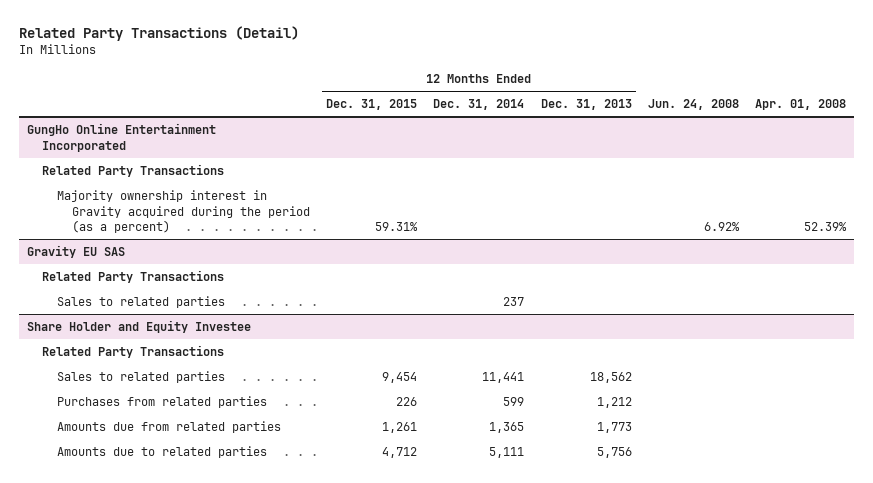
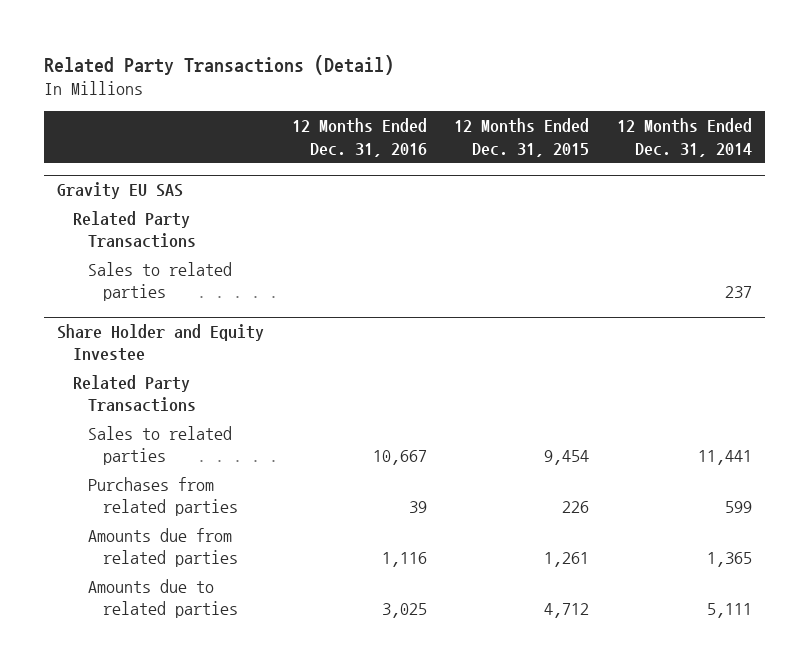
- | 12 Months Ended Dec. 31, 2015 | 12 Months Ended Dec. 31, 2014 | 12 Months Ended Dec. 31, 2013 | Jun. 24, 2008 | Apr. 01, 2008
+ | 12 Months Ended Dec. 31, 2016 | 12 Months Ended Dec. 31, 2015 | 12 Months Ended Dec. 31, 2014
- GungHo Online Entertainment Incorporated
- Related Party Transactions
- Majority ownership interest in Gravity acquired during the period (as a percent) | 59.31% | | | 6.92% | 52.39%

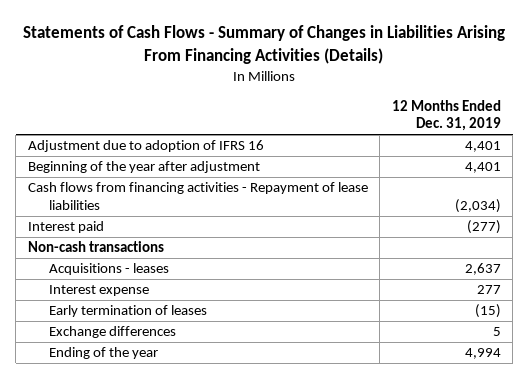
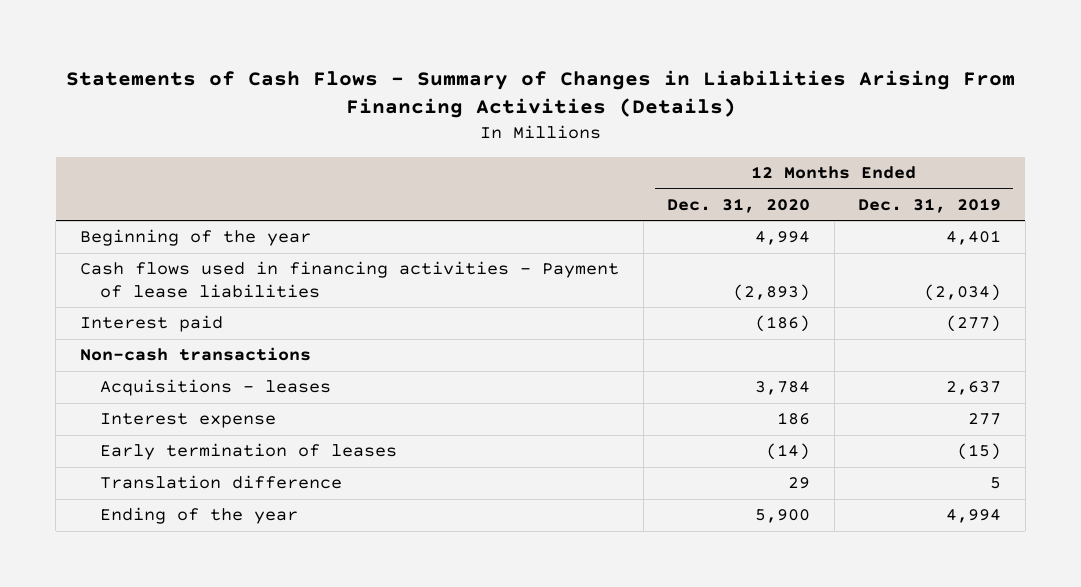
- | 12 Months Ended Dec. 31, 2019
+ | 12 Months Ended Dec. 31, 2020 | 12 Months Ended Dec. 31, 2019
- Adjustment due to adoption of IFRS 16 | 4,401
- Beginning of the year after adjustment | 4,401
- Cash flows from financing activities - Repayment of lease liabilities | (2,034)
+ Beginning of the year | 4,994 | 4,401
+ Cash flows used in financing activities - Payment of lease liabilities | (2,893) | (2,034)
- Exchange differences | 5
+ Translation difference | 29 | 5

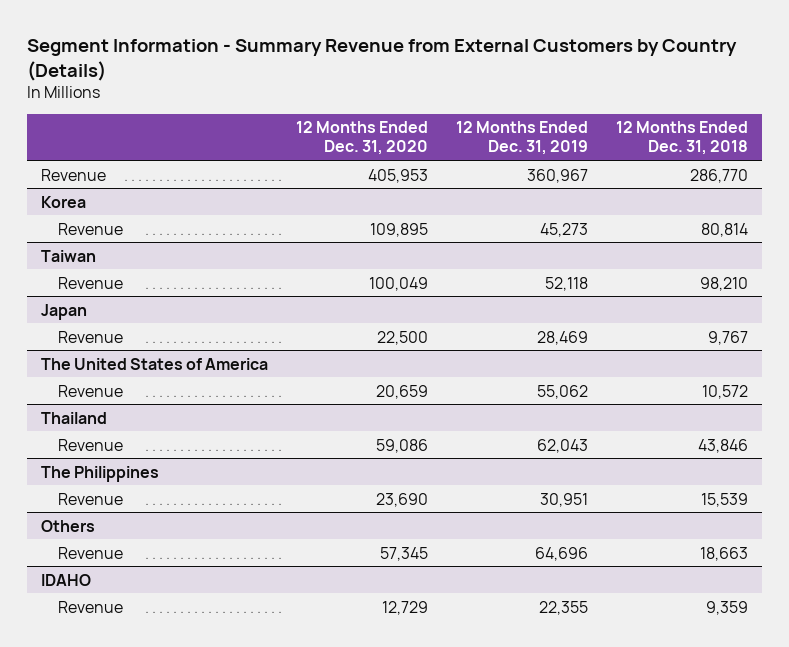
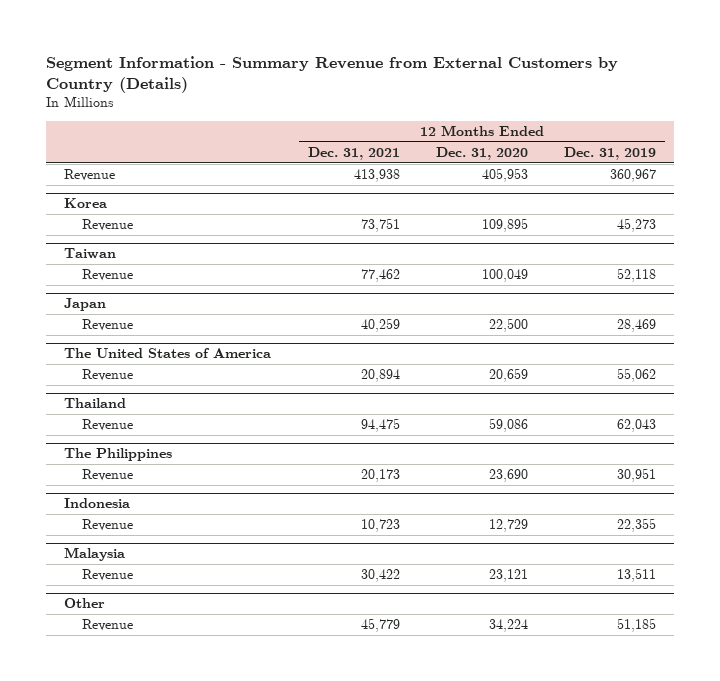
- | 12 Months Ended Dec. 31, 2020 | 12 Months Ended Dec. 31, 2019 | 12 Months Ended Dec. 31, 2018
+ | 12 Months Ended Dec. 31, 2021 | 12 Months Ended Dec. 31, 2020 | 12 Months Ended Dec. 31, 2019
- Others
- Revenue | 57,345 | 64,696 | 18,663
- IDAHO
+ Indonesia
+ Malaysia
+ Revenue | 30,422 | 23,121 | 13,511
+ Other
+ Revenue | 45,779 | 34,224 | 51,185

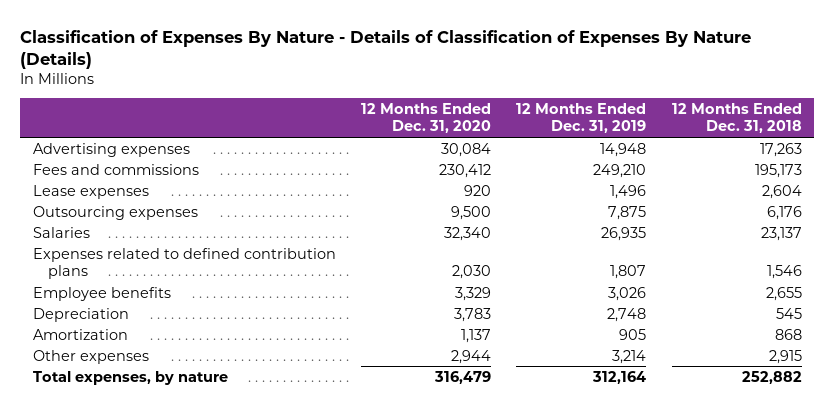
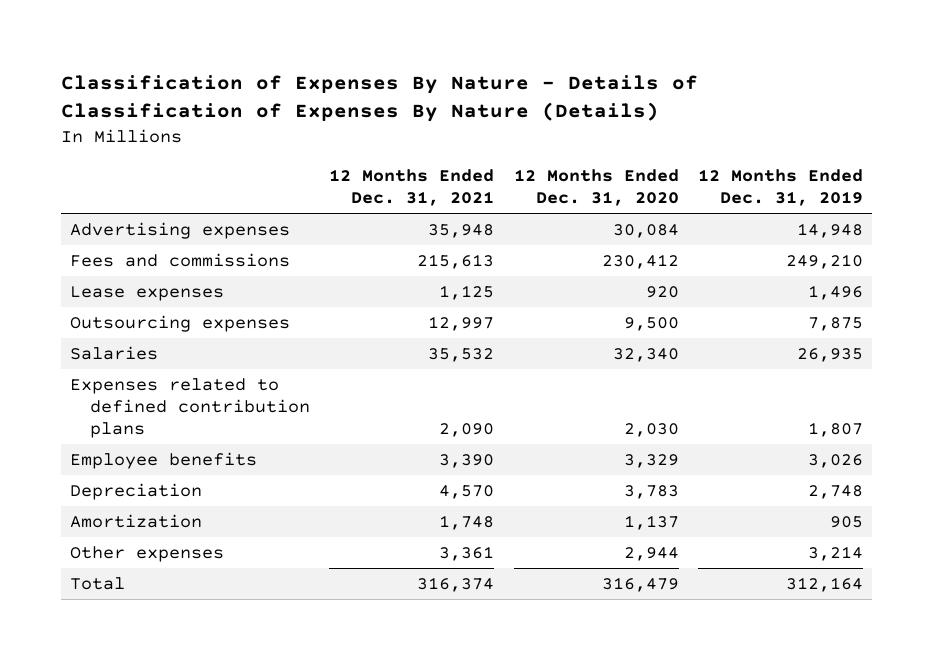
- | 12 Months Ended Dec. 31, 2020 | 12 Months Ended Dec. 31, 2019 | 12 Months Ended Dec. 31, 2018
+ | 12 Months Ended Dec. 31, 2021 | 12 Months Ended Dec. 31, 2020 | 12 Months Ended Dec. 31, 2019
- Total expenses, by nature | 316,479 | 312,164 | 252,882
+ Total | 316,374 | 316,479 | 312,164

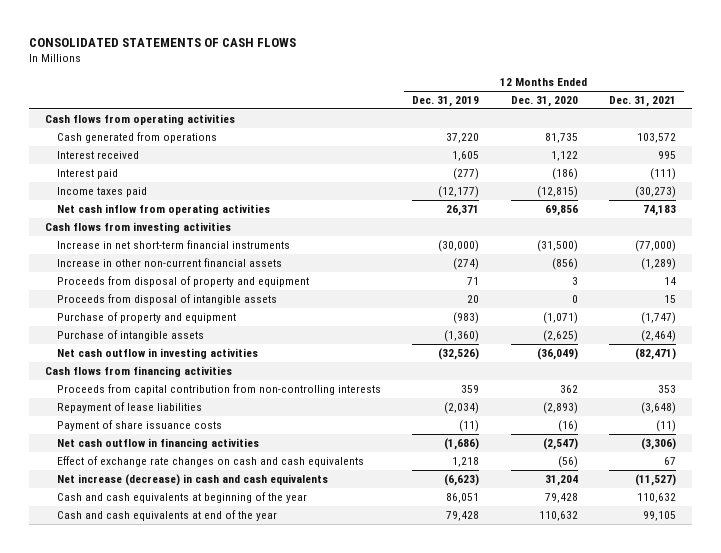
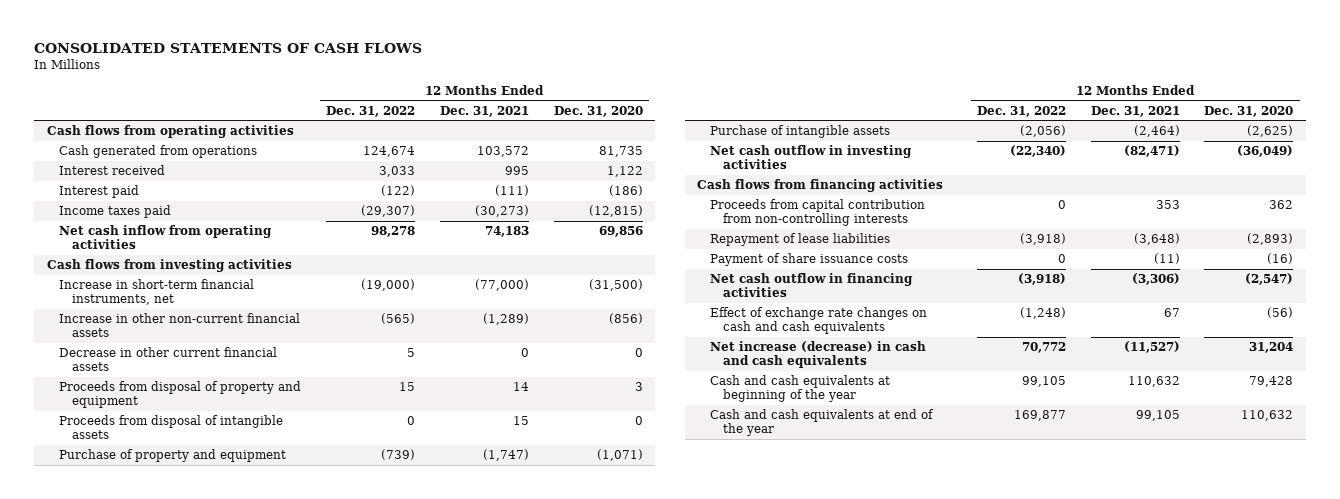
- | 12 Months Ended Dec. 31, 2019 | 12 Months Ended Dec. 31, 2020 | 12 Months Ended Dec. 31, 2021
+ | 12 Months Ended Dec. 31, 2022 | 12 Months Ended Dec. 31, 2021 | 12 Months Ended Dec. 31, 2020
- Increase in net short-term financial instruments | (30,000) | (31,500) | (77,000)
+ Increase in short-term financial instruments, net | (19,000) | (77,000) | (31,500)
+ Decrease in other current financial assets | 5 | 0 | 0

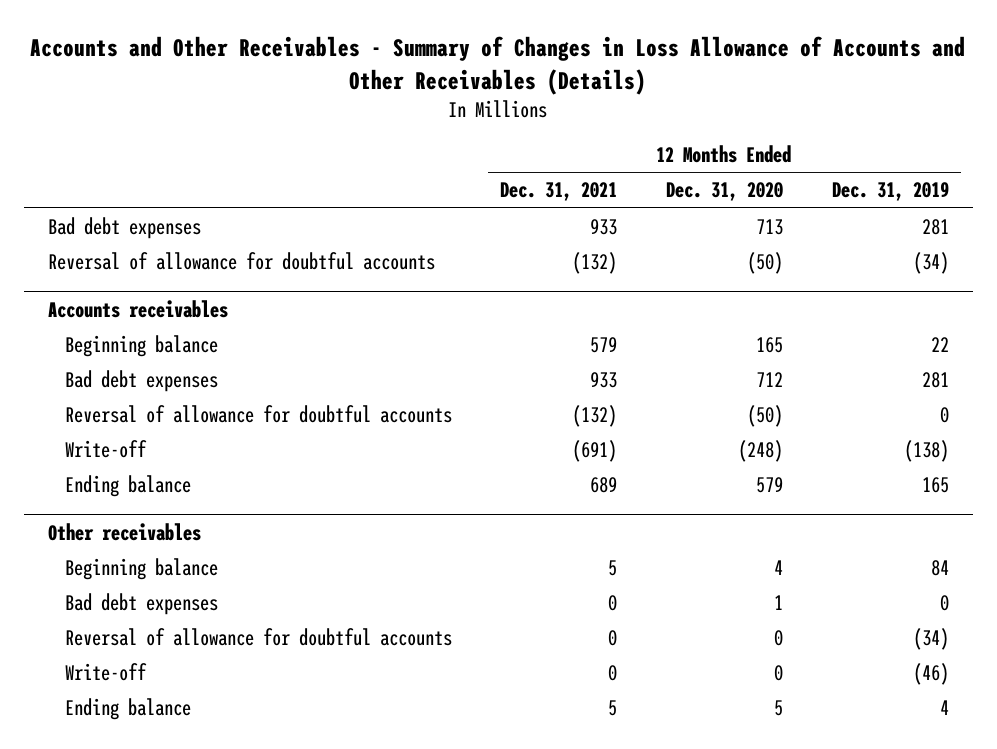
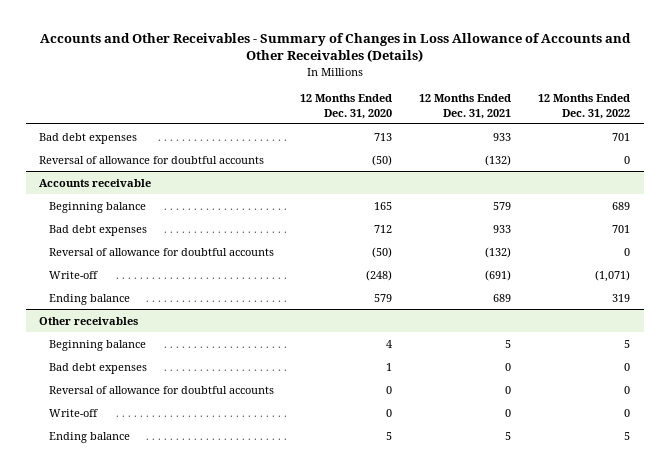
- | 12 Months Ended Dec. 31, 2021 | 12 Months Ended Dec. 31, 2020 | 12 Months Ended Dec. 31, 2019
+ | 12 Months Ended Dec. 31, 2020 | 12 Months Ended Dec. 31, 2021 | 12 Months Ended Dec. 31, 2022
- Accounts receivables
+ Accounts receivable

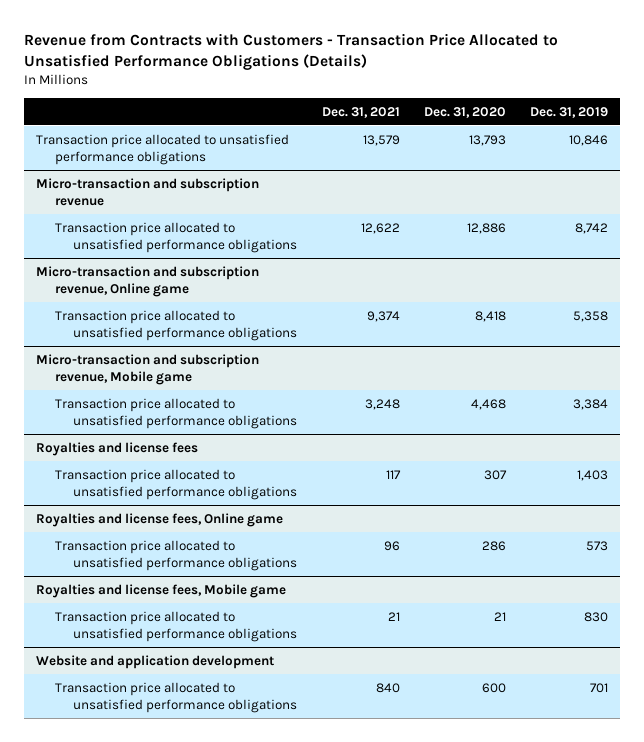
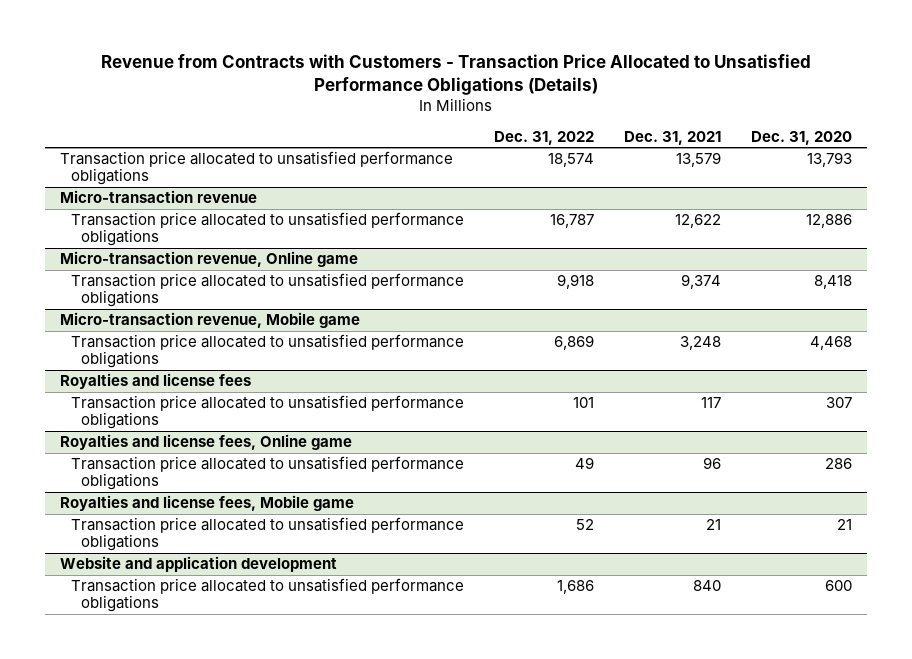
- | Dec. 31, 2021 | Dec. 31, 2020 | Dec. 31, 2019
+ | Dec. 31, 2022 | Dec. 31, 2021 | Dec. 31, 2020
- Micro-transaction and subscription revenue
+ Micro-transaction revenue
- Micro-transaction and subscription revenue, Online game
+ Micro-transaction revenue, Online game
- Micro-transaction and subscription revenue, Mobile game
+ Micro-transaction revenue, Mobile game

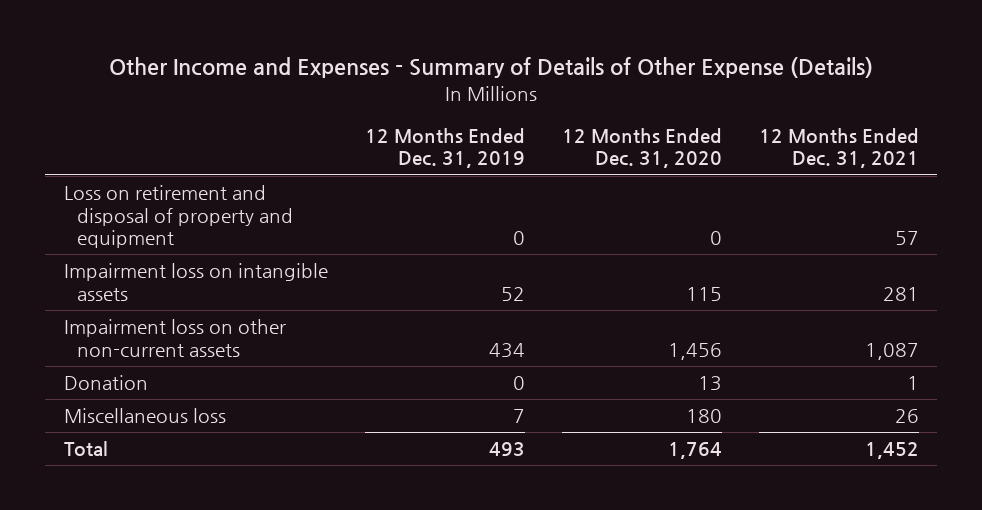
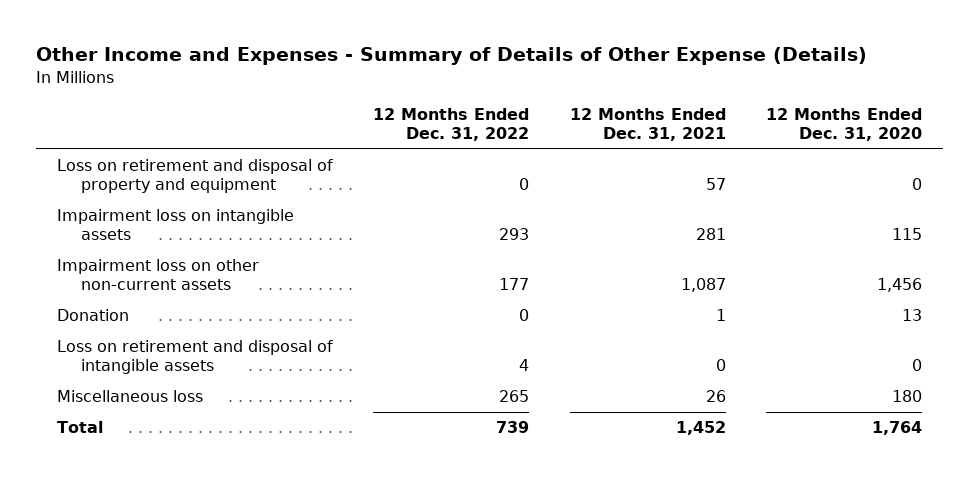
- | 12 Months Ended Dec. 31, 2019 | 12 Months Ended Dec. 31, 2020 | 12 Months Ended Dec. 31, 2021
+ | 12 Months Ended Dec. 31, 2022 | 12 Months Ended Dec. 31, 2021 | 12 Months Ended Dec. 31, 2020
+ Loss on retirement and disposal of intangible assets | 4 | 0 | 0

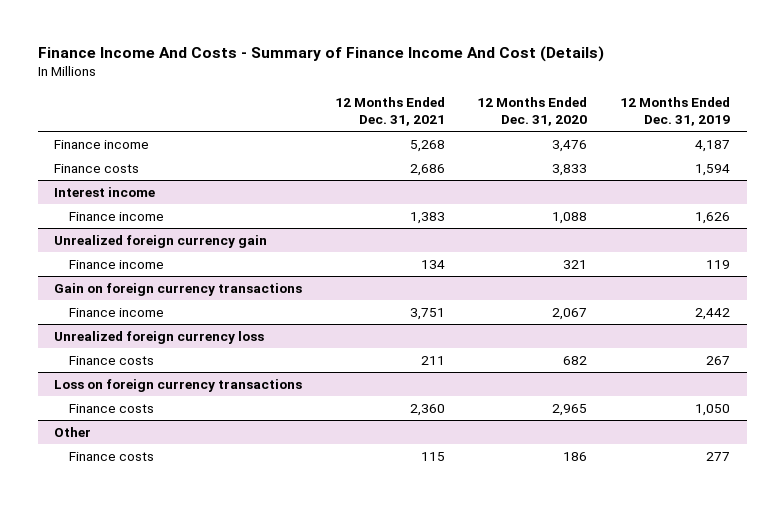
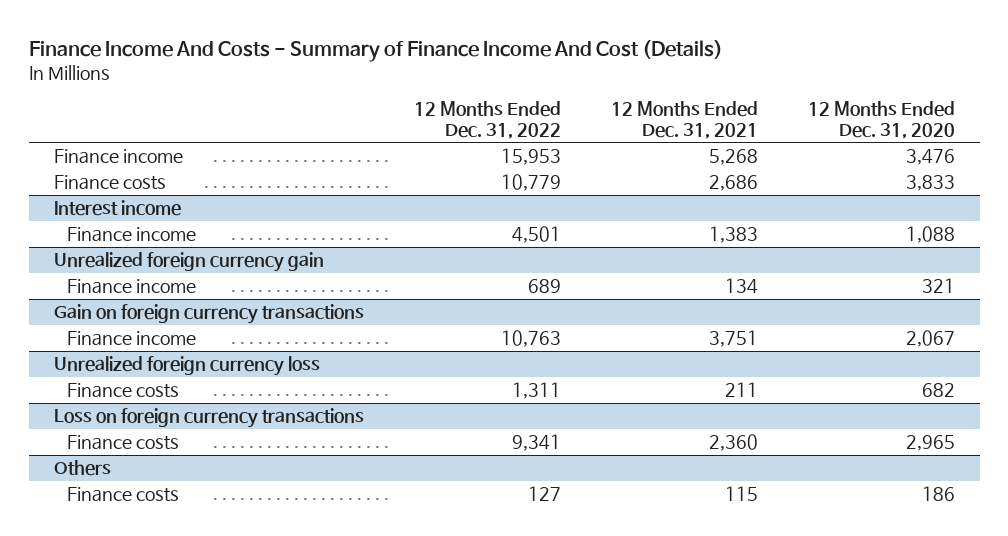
- | 12 Months Ended Dec. 31, 2021 | 12 Months Ended Dec. 31, 2020 | 12 Months Ended Dec. 31, 2019
+ | 12 Months Ended Dec. 31, 2022 | 12 Months Ended Dec. 31, 2021 | 12 Months Ended Dec. 31, 2020
- Other
+ Others

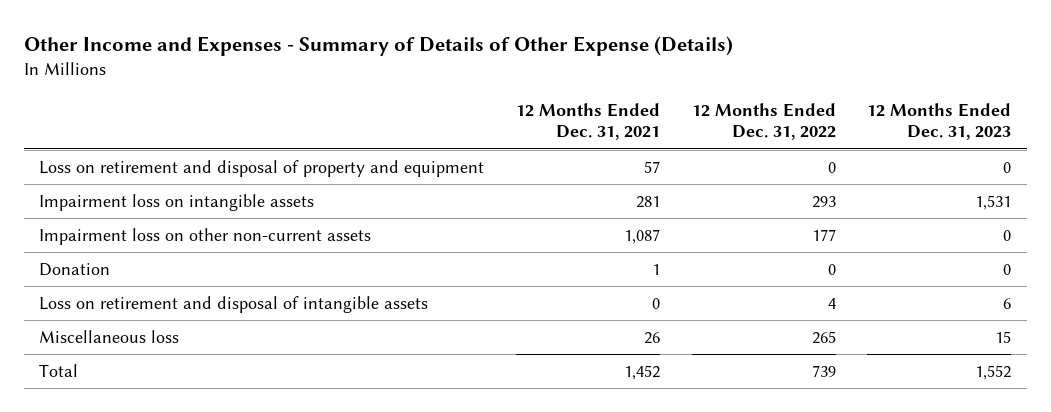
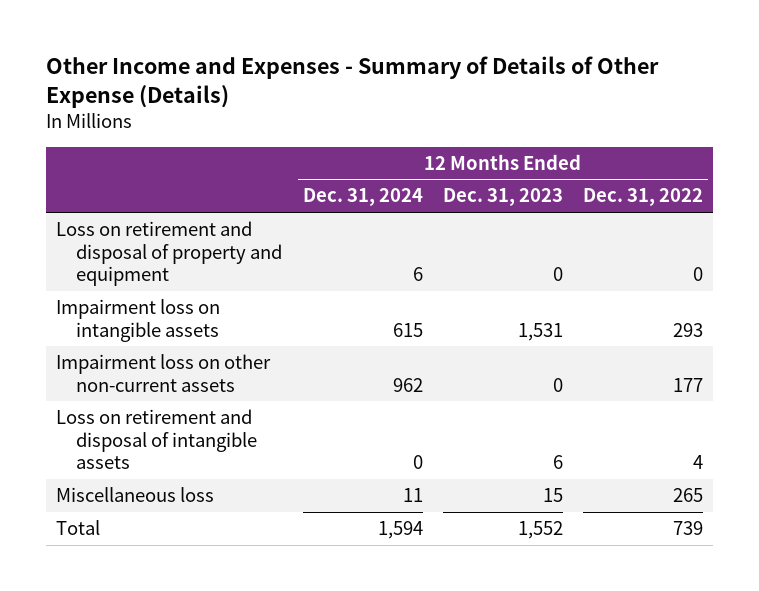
- | 12 Months Ended Dec. 31, 2021 | 12 Months Ended Dec. 31, 2022 | 12 Months Ended Dec. 31, 2023
+ | 12 Months Ended Dec. 31, 2024 | 12 Months Ended Dec. 31, 2023 | 12 Months Ended Dec. 31, 2022
- Donation | 1 | 0 | 0

